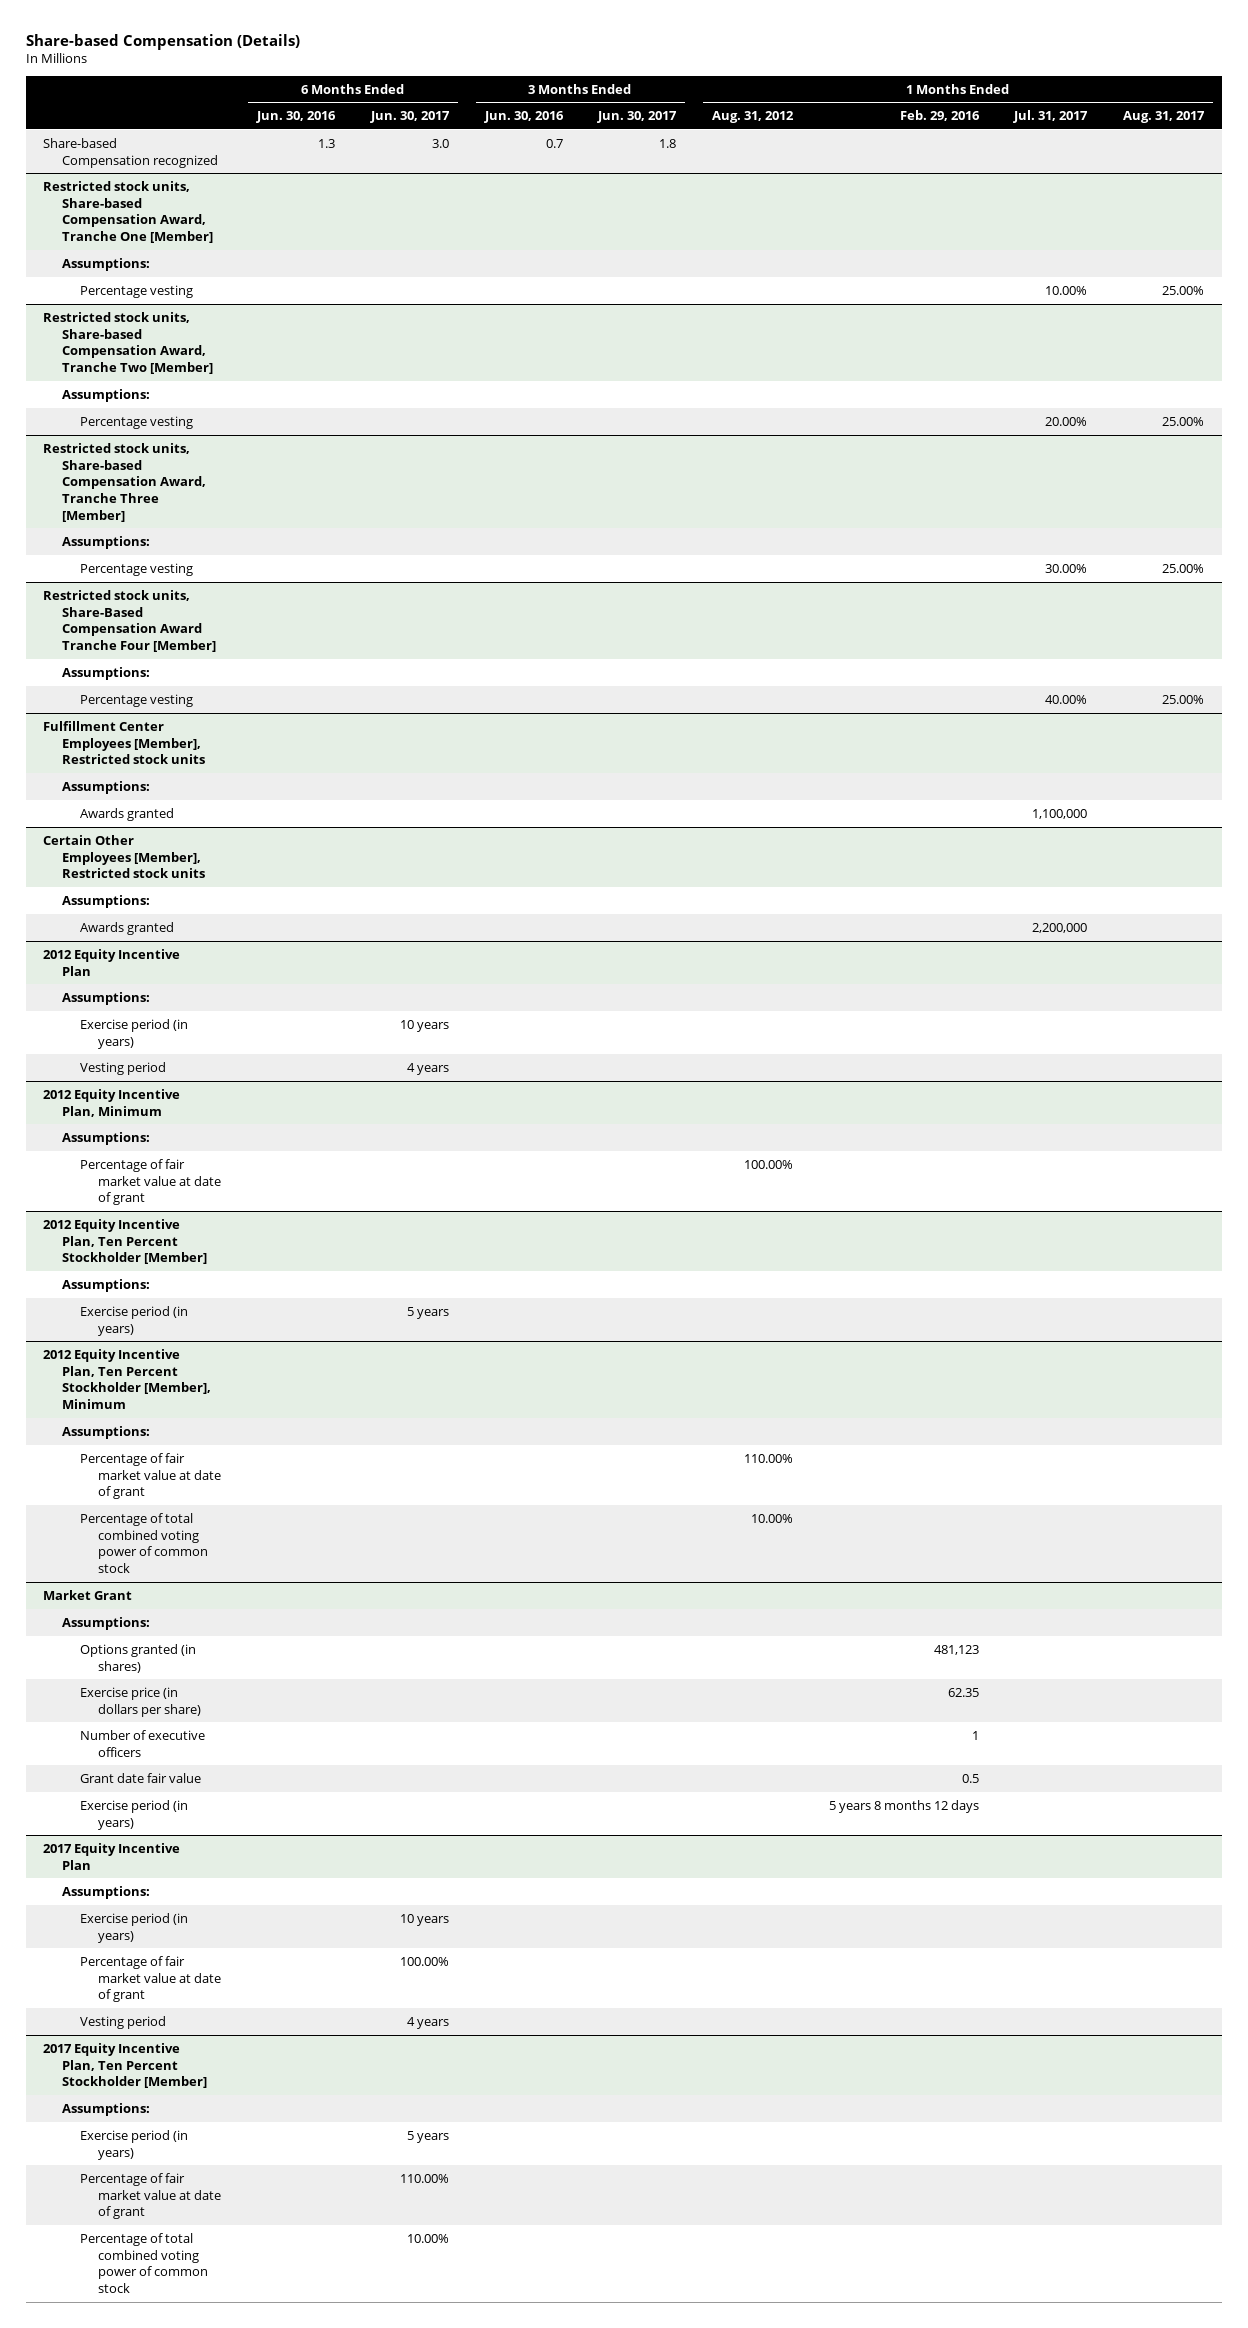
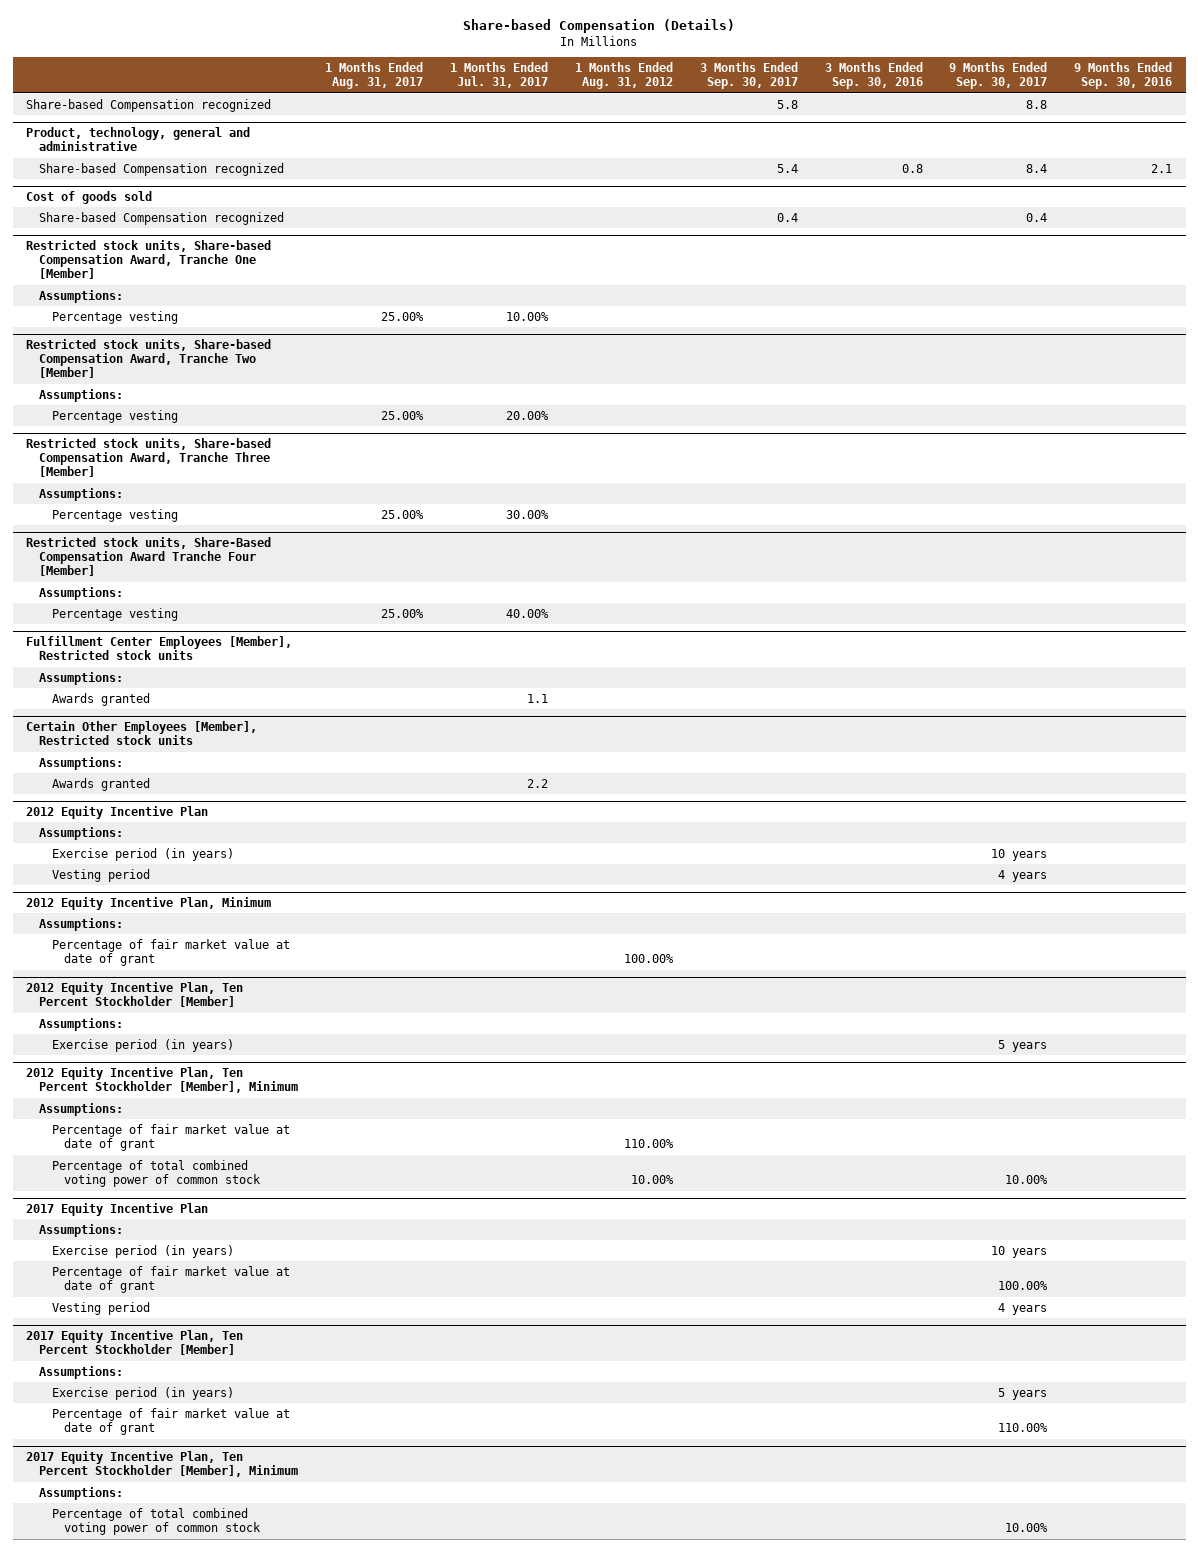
- | 6 Months Ended Jun. 30, 2016 | 6 Months Ended Jun. 30, 2017 | 3 Months Ended Jun. 30, 2016 | 3 Months Ended Jun. 30, 2017 | 1 Months Ended Aug. 31, 2012 | 1 Months Ended Feb. 29, 2016 | 1 Months Ended Jul. 31, 2017 | 1 Months Ended Aug. 31, 2017
+ | 1 Months Ended Aug. 31, 2017 | 1 Months Ended Jul. 31, 2017 | 1 Months Ended Aug. 31, 2012 | 3 Months Ended Sep. 30, 2017 | 3 Months Ended Sep. 30, 2016 | 9 Months Ended Sep. 30, 2017 | 9 Months Ended Sep. 30, 2016
+ Product, technology, general and administrative
+ Share-based Compensation recognized | | | | 5.4 | 0.8 | 8.4 | 2.1
+ Cost of goods sold
+ Share-based Compensation recognized | | | | 0.4 | | 0.4 |
@ Fulfillment Center Employees [Member], Restricted stock units
- Awards granted | | | | | | | 1,100,000 |
+ Awards granted | | 1.1 | | | | |
@ Certain Other Employees [Member], Restricted stock units
- Awards granted | | | | | | | 2,200,000 |
+ Awards granted | | 2.2 | | | | |
- Market Grant
- Assumptions:
- Options granted (in shares) | | | | | | 481,123 | |
- Exercise price (in dollars per share) | | | | | | 62.35 | |
- Number of executive officers | | | | | | 1 | |
- Grant date fair value | | | | | | 0.5 | |
- Exercise period (in years) | | | | | | 5 years 8 months 12 days | |
@ 2017 Equity Incentive Plan, Ten Percent Stockholder [Member]
- Percentage of total combined voting power of common stock | | 10.00% | | | | | |
+ 2017 Equity Incentive Plan, Ten Percent Stockholder [Member], Minimum
+ Assumptions:
+ Percentage of total combined voting power of common stock | | | | | | 10.00% |

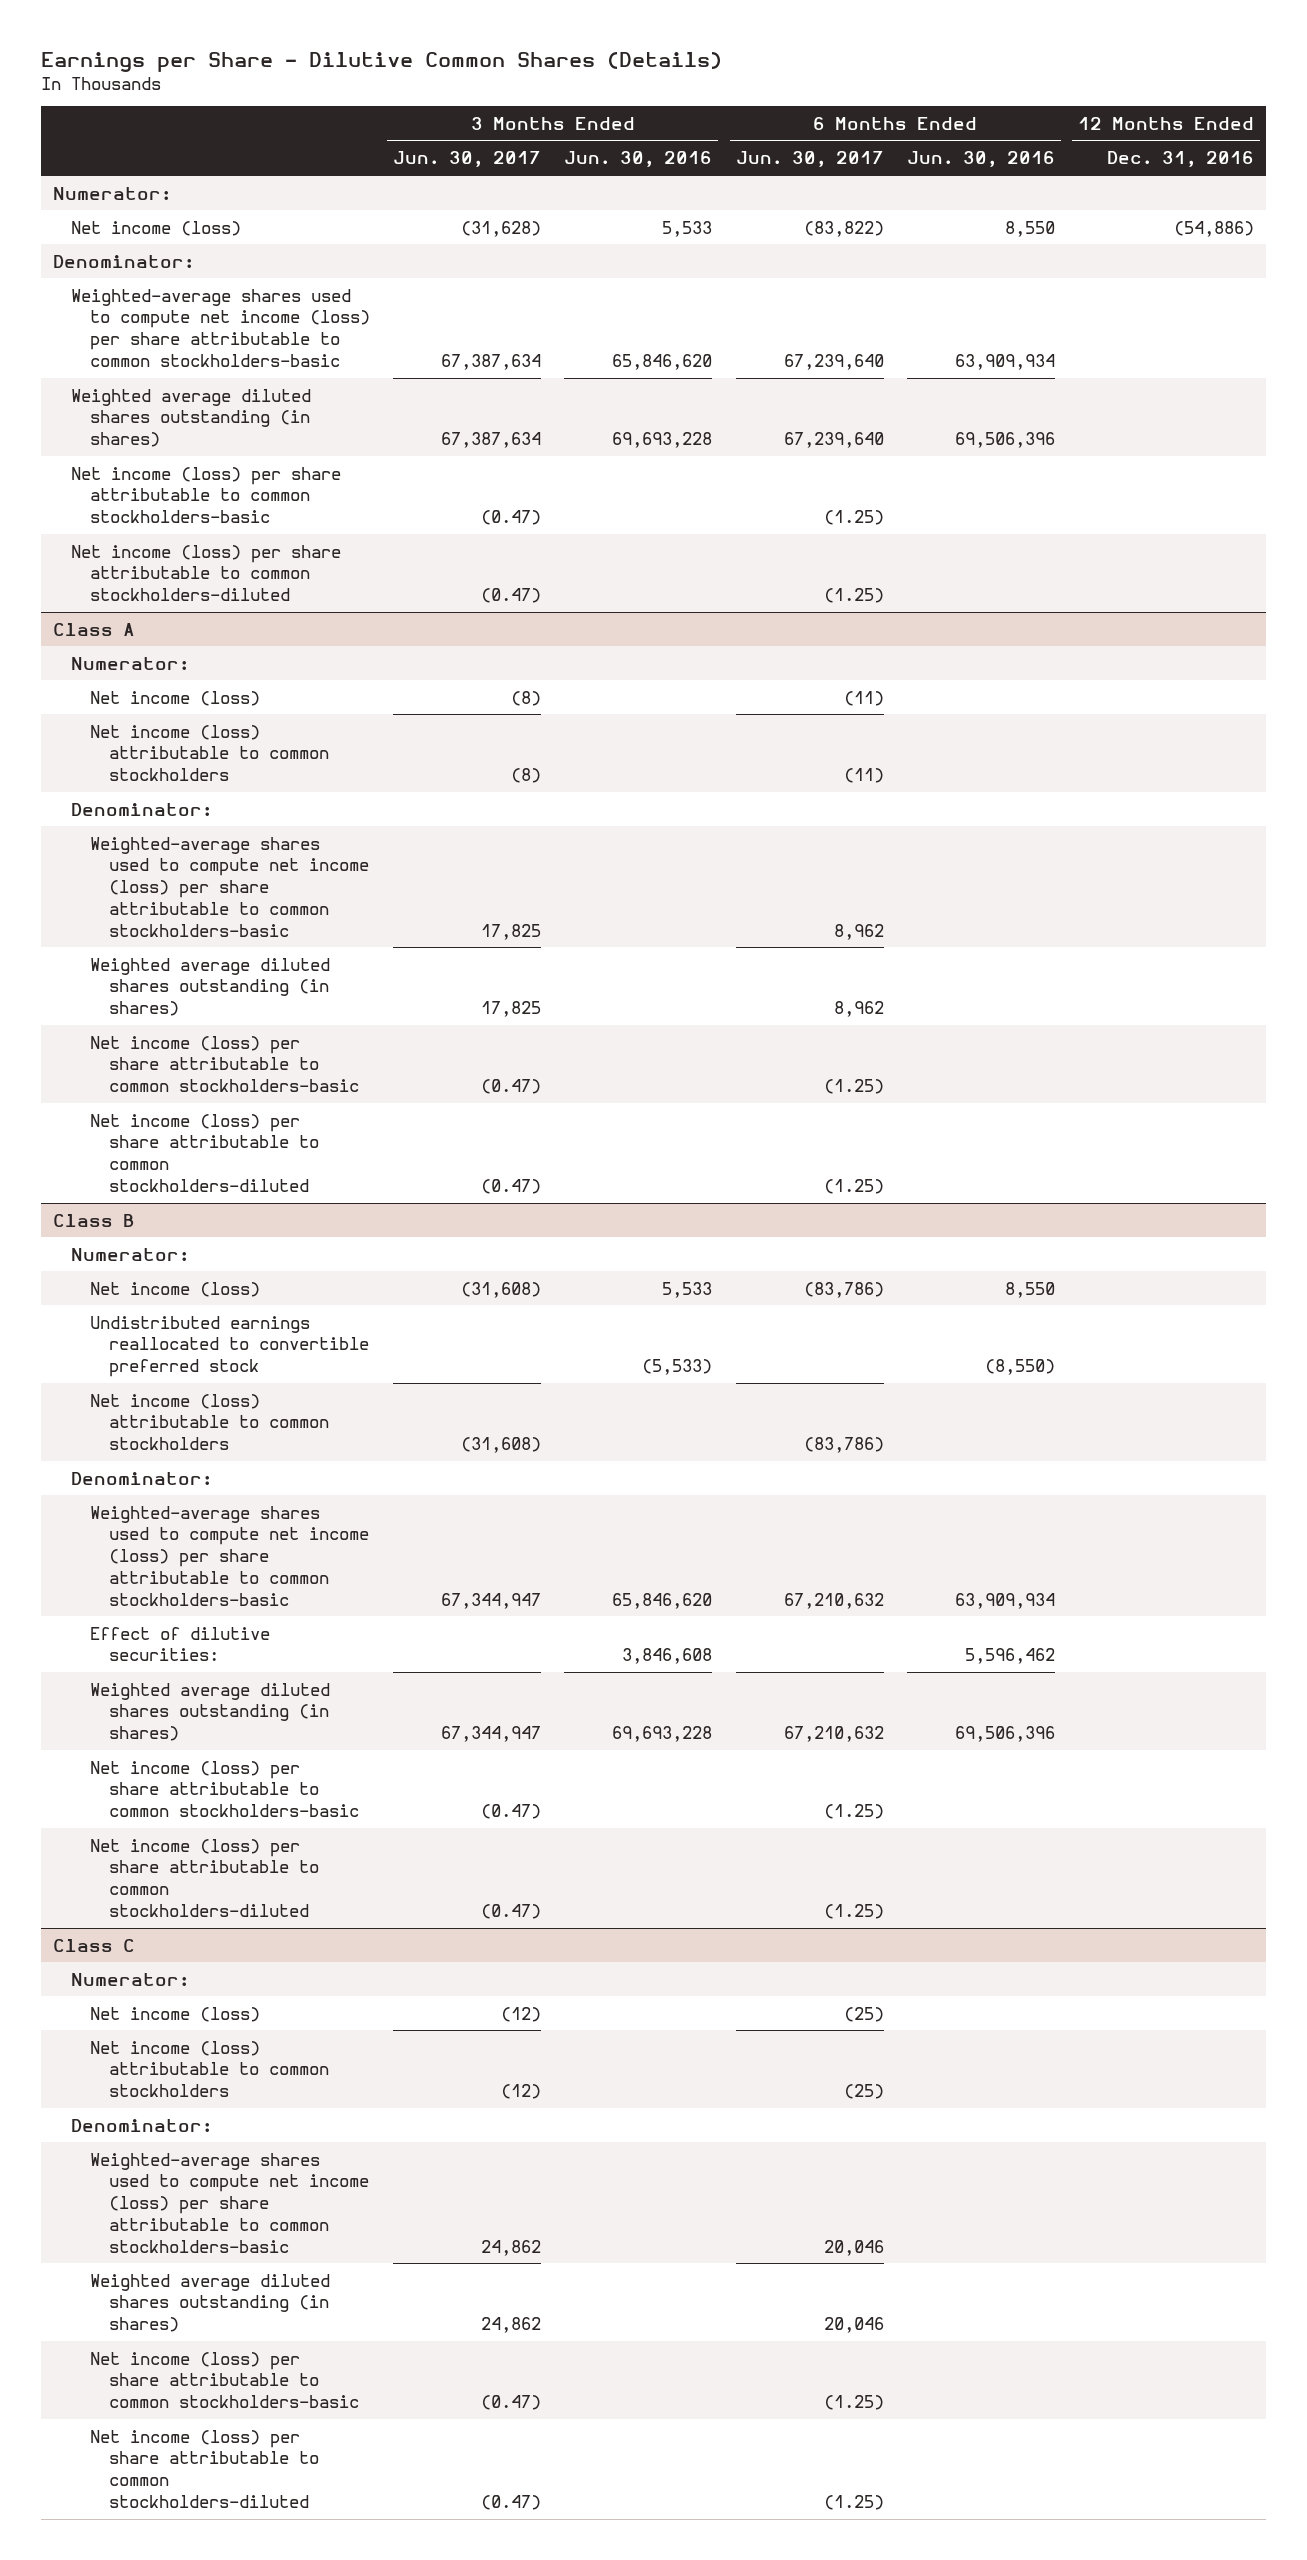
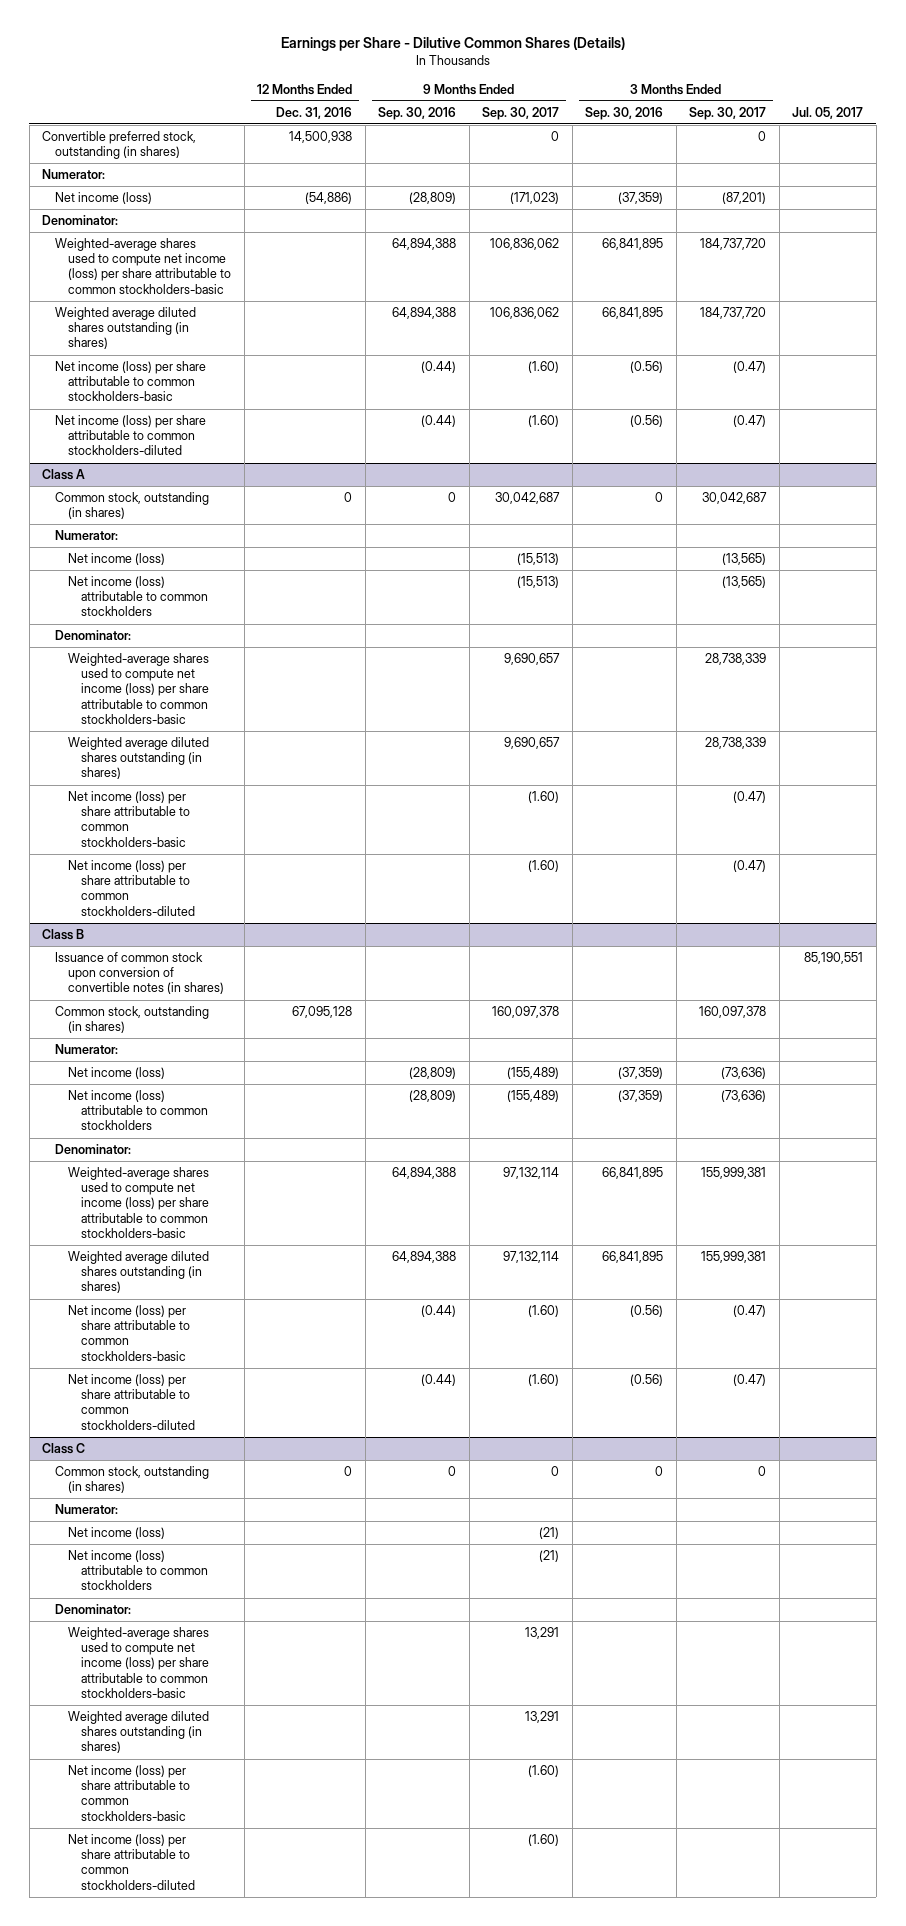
- | 3 Months Ended Jun. 30, 2017 | 3 Months Ended Jun. 30, 2016 | 6 Months Ended Jun. 30, 2017 | 6 Months Ended Jun. 30, 2016 | 12 Months Ended Dec. 31, 2016
+ | 12 Months Ended Dec. 31, 2016 | 9 Months Ended Sep. 30, 2016 | 9 Months Ended Sep. 30, 2017 | 3 Months Ended Sep. 30, 2016 | 3 Months Ended Sep. 30, 2017 | Jul. 05, 2017
+ Convertible preferred stock, outstanding (in shares) | 14,500,938 | | 0 | | 0 |
@ Class A
+ Common stock, outstanding (in shares) | 0 | 0 | 30,042,687 | 0 | 30,042,687 |
@ Class B
+ Issuance of common stock upon conversion of convertible notes (in shares) | | | | | | 85,190,551
+ Common stock, outstanding (in shares) | 67,095,128 | | 160,097,378 | | 160,097,378 |
- Undistributed earnings reallocated to convertible preferred stock | | (5,533) | | (8,550) |
- Effect of dilutive securities: | | 3,846,608 | | 5,596,462 |
@ Class C
+ Common stock, outstanding (in shares) | 0 | 0 | 0 | 0 | 0 |

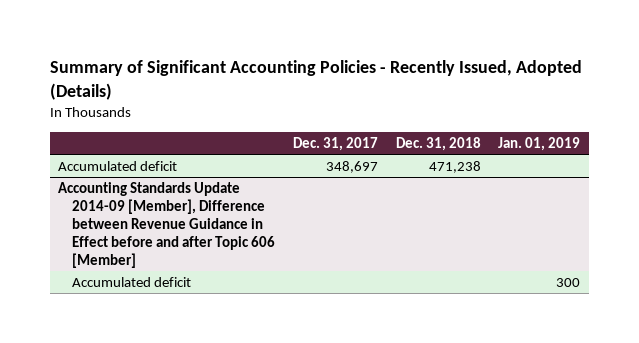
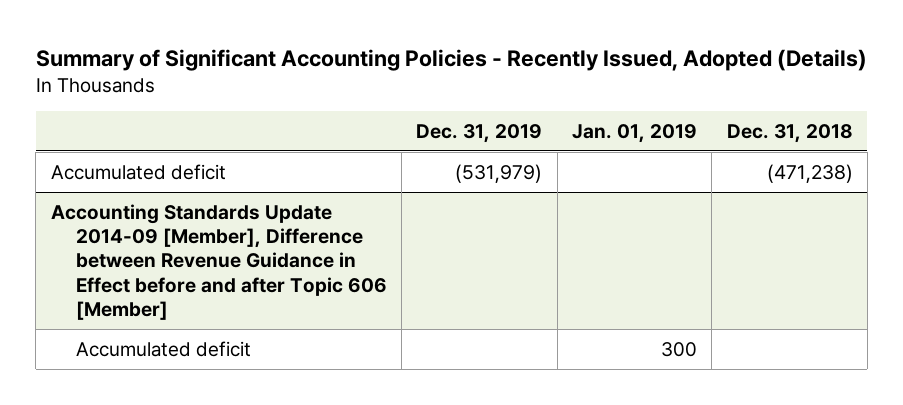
- | Dec. 31, 2017 | Dec. 31, 2018 | Jan. 01, 2019
+ | Dec. 31, 2019 | Jan. 01, 2019 | Dec. 31, 2018
- Accumulated deficit | 348,697 | 471,238 |
+ Accumulated deficit | (531,979) | | (471,238)

